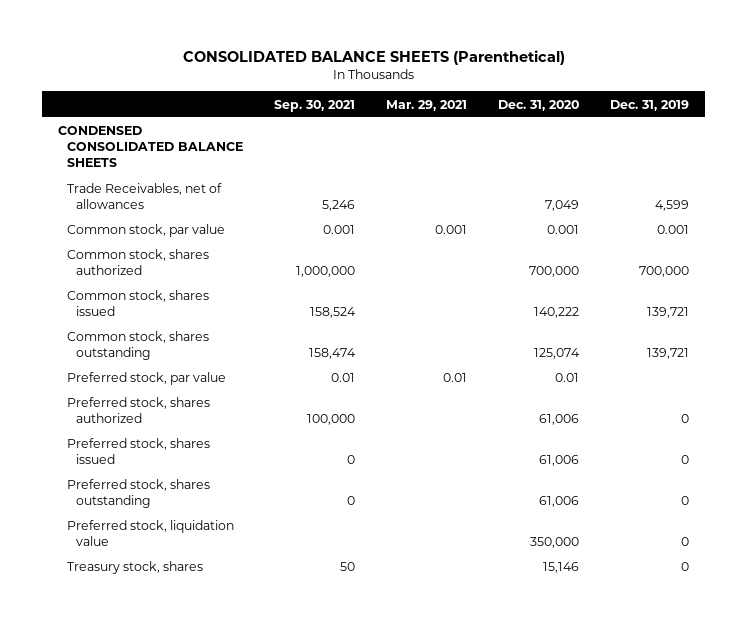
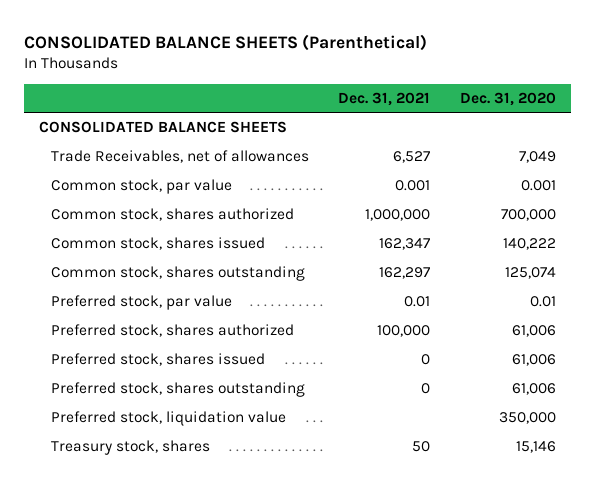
- | Sep. 30, 2021 | Mar. 29, 2021 | Dec. 31, 2020 | Dec. 31, 2019
+ | Dec. 31, 2021 | Dec. 31, 2020
- CONDENSED CONSOLIDATED BALANCE SHEETS
+ CONSOLIDATED BALANCE SHEETS

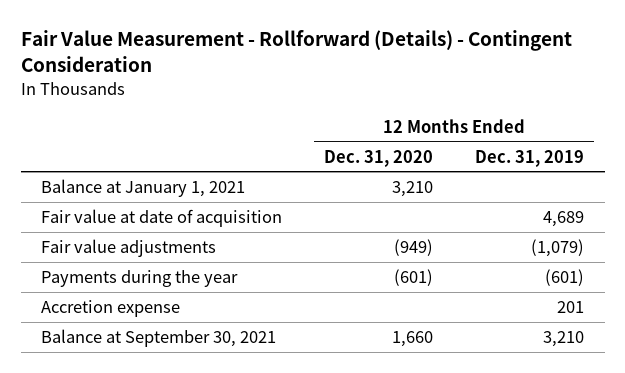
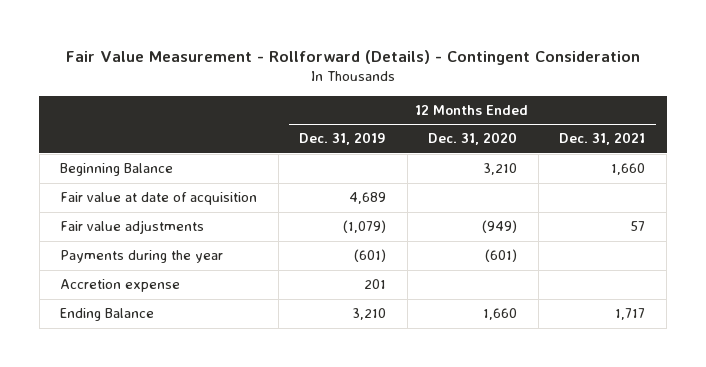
- | 12 Months Ended Dec. 31, 2020 | 12 Months Ended Dec. 31, 2019
+ | 12 Months Ended Dec. 31, 2019 | 12 Months Ended Dec. 31, 2020 | 12 Months Ended Dec. 31, 2021
- Balance at January 1, 2021 | 3,210 |
+ Beginning Balance | | 3,210 | 1,660
- Balance at September 30, 2021 | 1,660 | 3,210
+ Ending Balance | 3,210 | 1,660 | 1,717

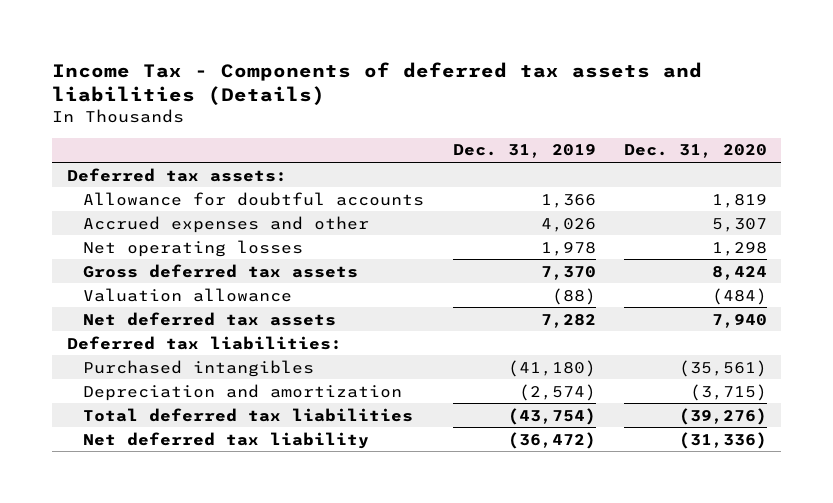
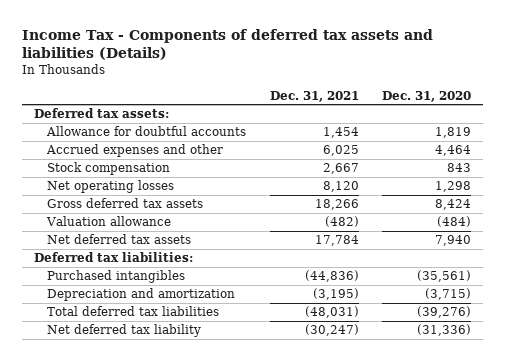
- | Dec. 31, 2019 | Dec. 31, 2020
+ | Dec. 31, 2021 | Dec. 31, 2020
- Accrued expenses and other | 4,026 | 5,307
+ Accrued expenses and other | 6,025 | 4,464
+ Stock compensation | 2,667 | 843

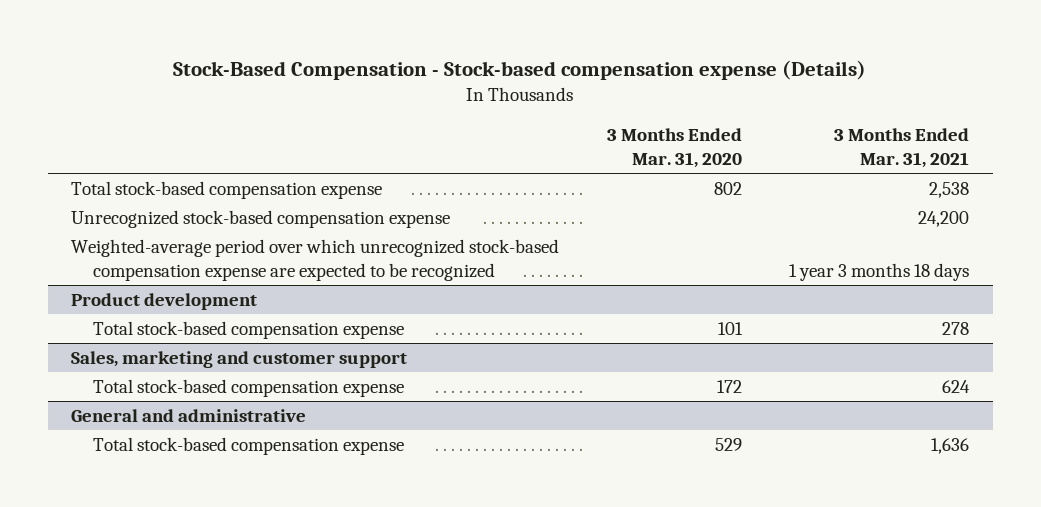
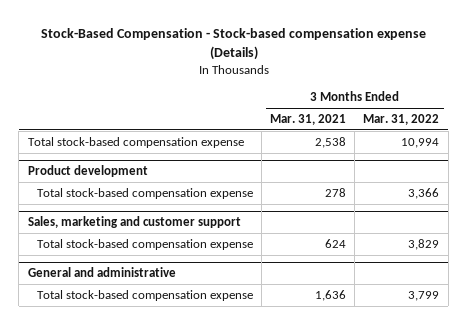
- | 3 Months Ended Mar. 31, 2020 | 3 Months Ended Mar. 31, 2021
+ | 3 Months Ended Mar. 31, 2021 | 3 Months Ended Mar. 31, 2022
- Unrecognized stock-based compensation expense | | 24,200
- Weighted-average period over which unrecognized stock-based compensation expense are expected to be recognized | | 1 year 3 months 18 days

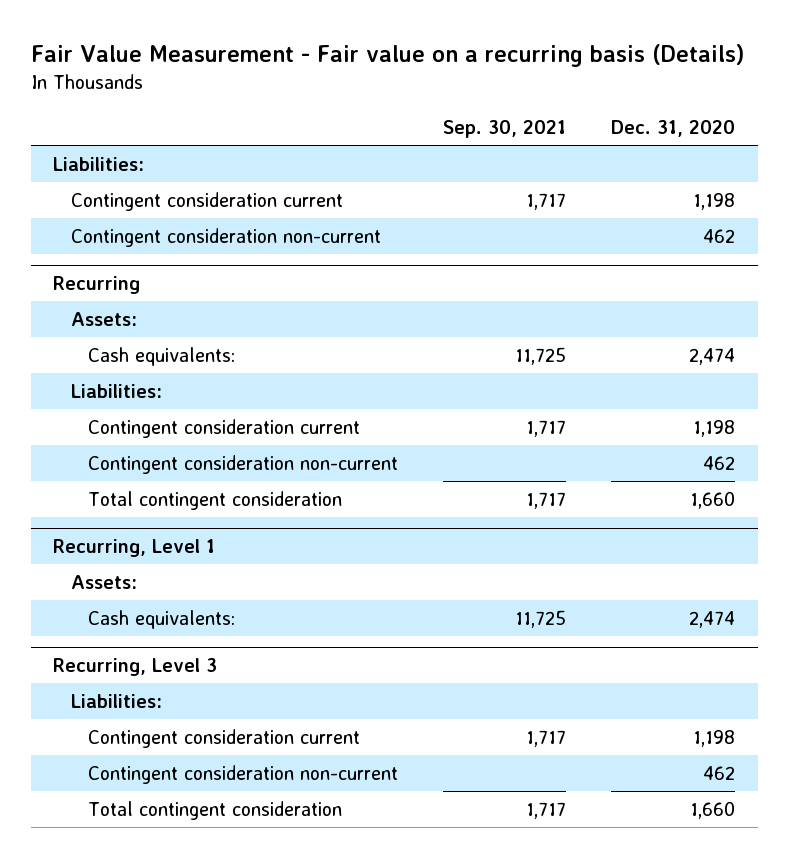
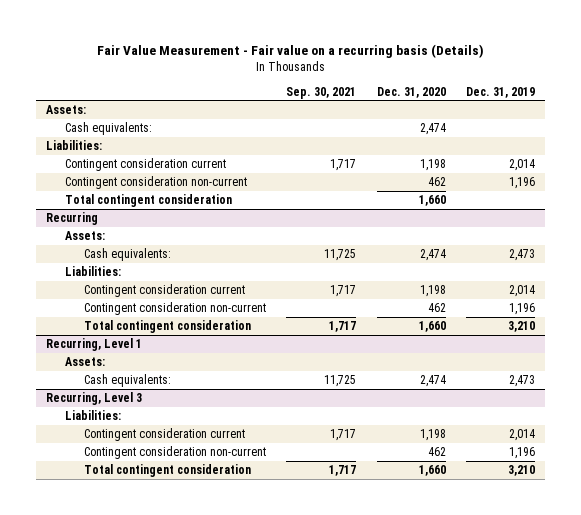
- | Sep. 30, 2021 | Dec. 31, 2020
+ | Sep. 30, 2021 | Dec. 31, 2020 | Dec. 31, 2019
+ Assets:
+ Cash equivalents: | | 2,474 |
+ Total contingent consideration | | 1,660 |

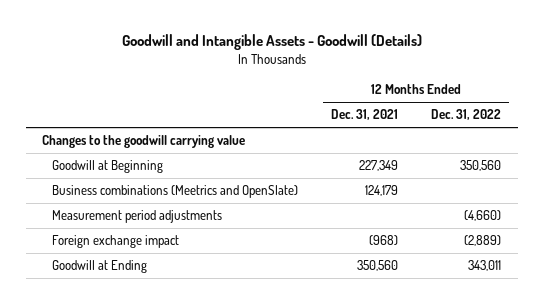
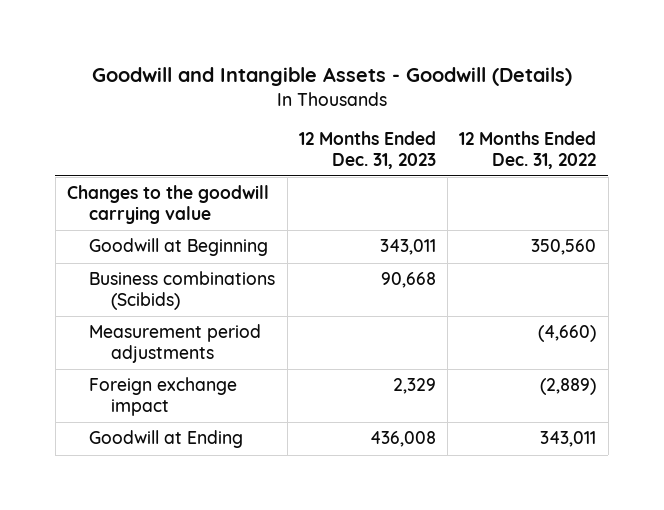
- | 12 Months Ended Dec. 31, 2021 | 12 Months Ended Dec. 31, 2022
+ | 12 Months Ended Dec. 31, 2023 | 12 Months Ended Dec. 31, 2022
- Business combinations (Meetrics and OpenSlate) | 124,179 |
+ Business combinations (Scibids) | 90,668 |

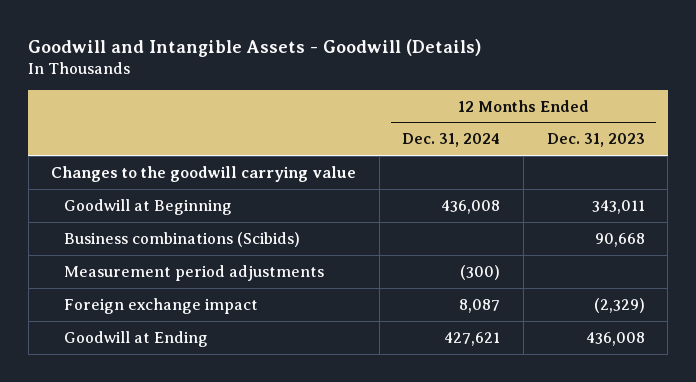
- | 12 Months Ended Dec. 31, 2023 | 12 Months Ended Dec. 31, 2022
+ | 12 Months Ended Dec. 31, 2024 | 12 Months Ended Dec. 31, 2023
- Foreign exchange impact | 2,329 | (2,889)
+ Foreign exchange impact | 8,087 | (2,329)

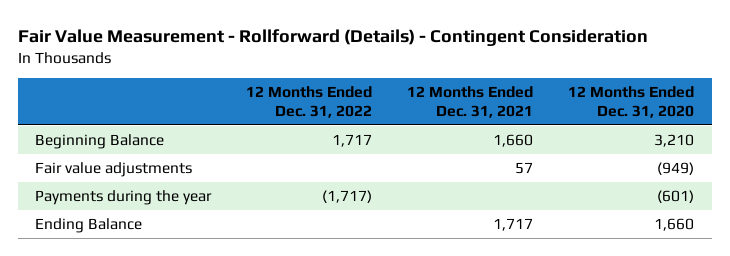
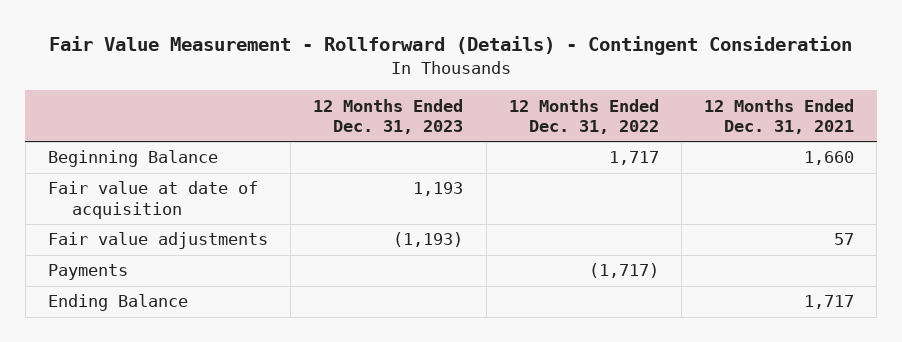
- | 12 Months Ended Dec. 31, 2022 | 12 Months Ended Dec. 31, 2021 | 12 Months Ended Dec. 31, 2020
+ | 12 Months Ended Dec. 31, 2023 | 12 Months Ended Dec. 31, 2022 | 12 Months Ended Dec. 31, 2021
+ Fair value at date of acquisition | 1,193 | |
- Payments during the year | (1,717) | | (601)
+ Payments | | (1,717) |

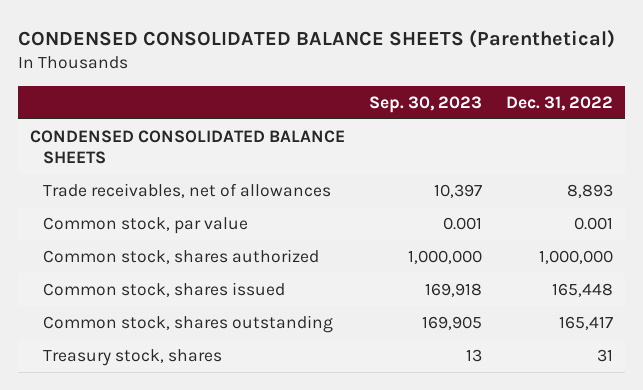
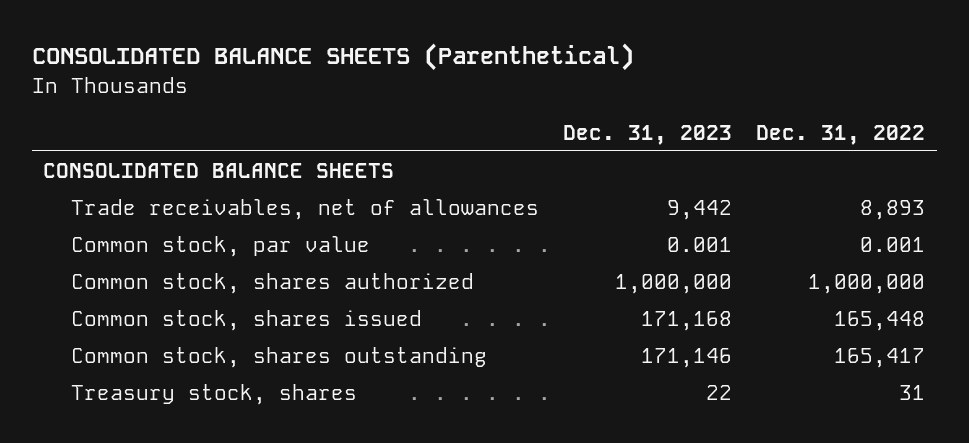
- CONDENSED CONSOLIDATED BALANCE SHEETS (Parenthetical)
+ CONSOLIDATED BALANCE SHEETS (Parenthetical)
- | Sep. 30, 2023 | Dec. 31, 2022
+ | Dec. 31, 2023 | Dec. 31, 2022
- CONDENSED CONSOLIDATED BALANCE SHEETS
+ CONSOLIDATED BALANCE SHEETS

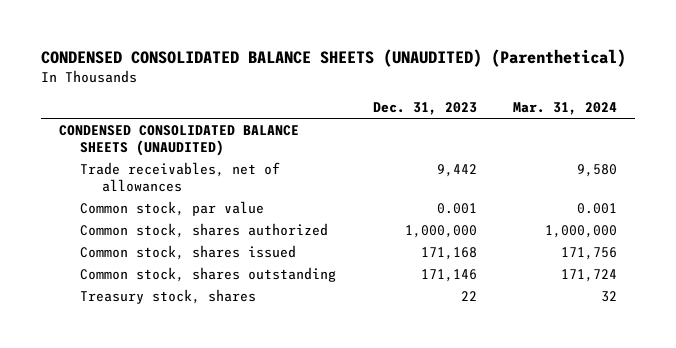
- CONSOLIDATED BALANCE SHEETS (Parenthetical)
+ CONDENSED CONSOLIDATED BALANCE SHEETS (UNAUDITED) (Parenthetical)
- | Dec. 31, 2023 | Dec. 31, 2022
+ | Dec. 31, 2023 | Mar. 31, 2024
- CONSOLIDATED BALANCE SHEETS
+ CONDENSED CONSOLIDATED BALANCE SHEETS (UNAUDITED)

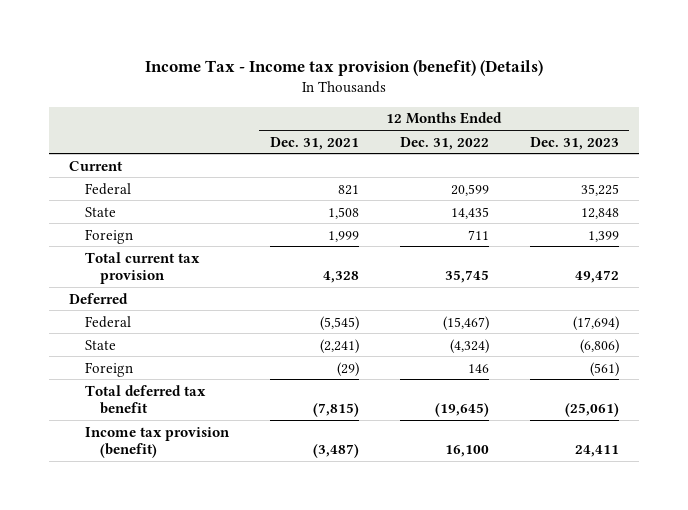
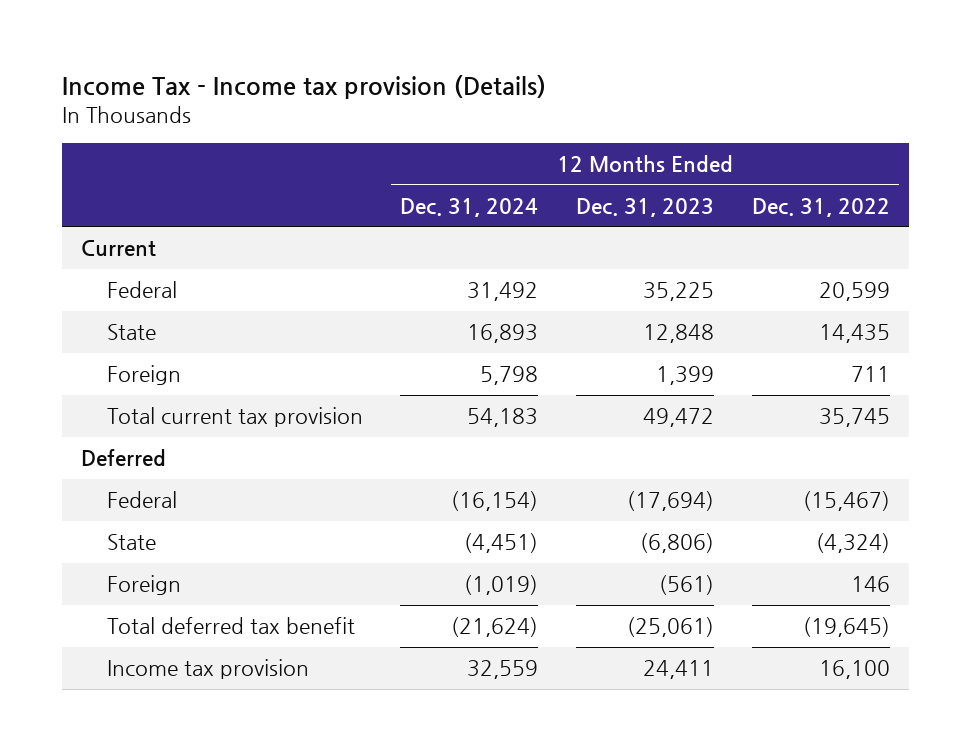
- Income Tax - Income tax provision (benefit) (Details)
+ Income Tax - Income tax provision (Details)
- | 12 Months Ended Dec. 31, 2021 | 12 Months Ended Dec. 31, 2022 | 12 Months Ended Dec. 31, 2023
+ | 12 Months Ended Dec. 31, 2024 | 12 Months Ended Dec. 31, 2023 | 12 Months Ended Dec. 31, 2022
- Income tax provision (benefit) | (3,487) | 16,100 | 24,411
+ Income tax provision | 32,559 | 24,411 | 16,100

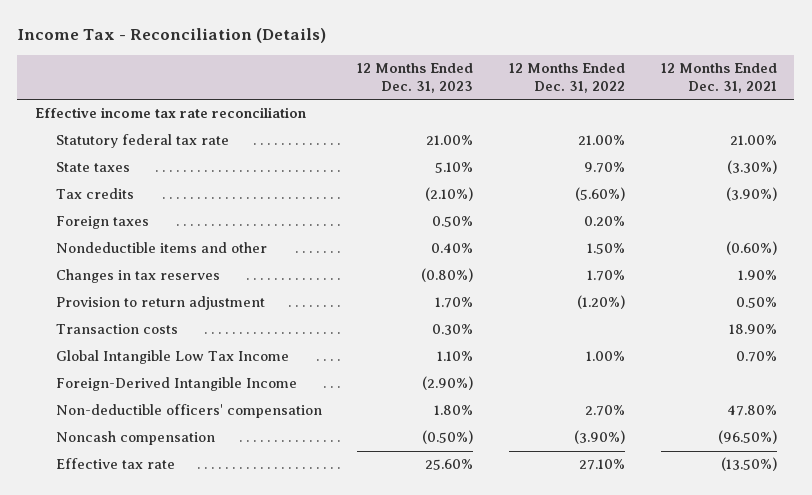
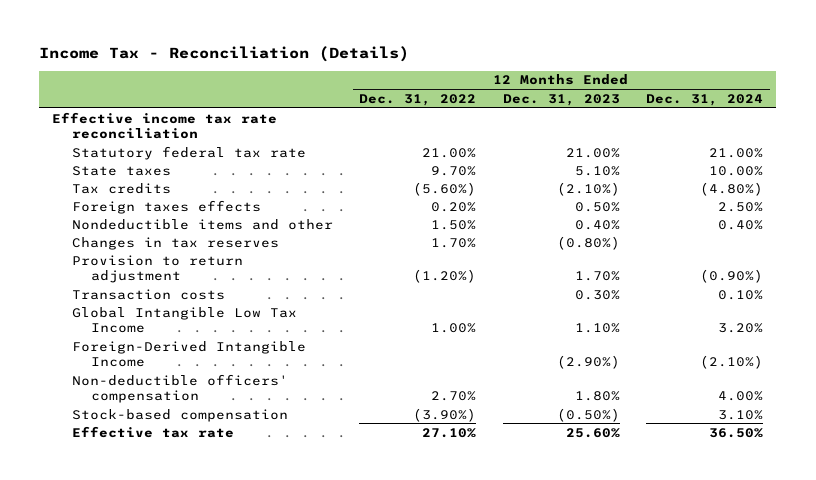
- | 12 Months Ended Dec. 31, 2023 | 12 Months Ended Dec. 31, 2022 | 12 Months Ended Dec. 31, 2021
+ | 12 Months Ended Dec. 31, 2022 | 12 Months Ended Dec. 31, 2023 | 12 Months Ended Dec. 31, 2024
- Foreign taxes | 0.50% | 0.20% |
+ Foreign taxes effects | 0.20% | 0.50% | 2.50%
- Noncash compensation | (0.50%) | (3.90%) | (96.50%)
+ Stock-based compensation | (3.90%) | (0.50%) | 3.10%

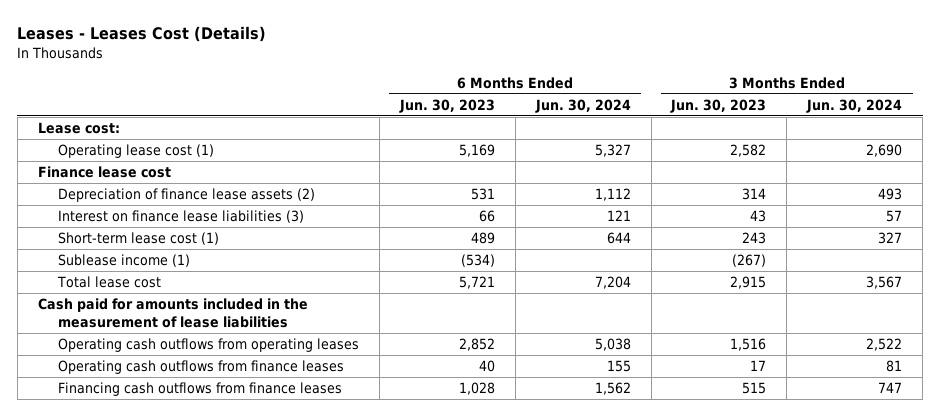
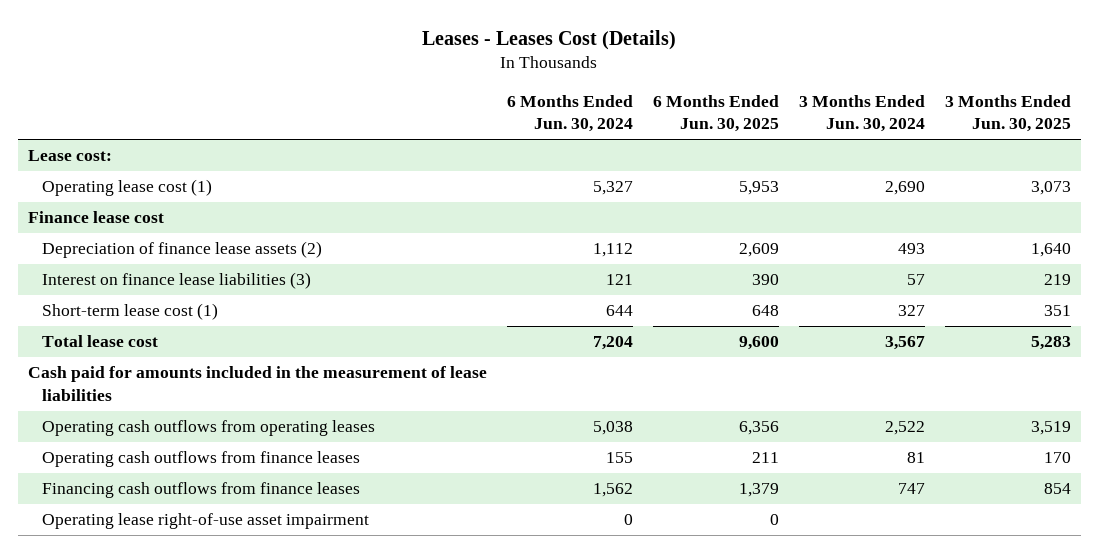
- | 6 Months Ended Jun. 30, 2023 | 6 Months Ended Jun. 30, 2024 | 3 Months Ended Jun. 30, 2023 | 3 Months Ended Jun. 30, 2024
+ | 6 Months Ended Jun. 30, 2024 | 6 Months Ended Jun. 30, 2025 | 3 Months Ended Jun. 30, 2024 | 3 Months Ended Jun. 30, 2025
- Sublease income (1) | (534) | | (267) |
+ Operating lease right-of-use asset impairment | 0 | 0 | |

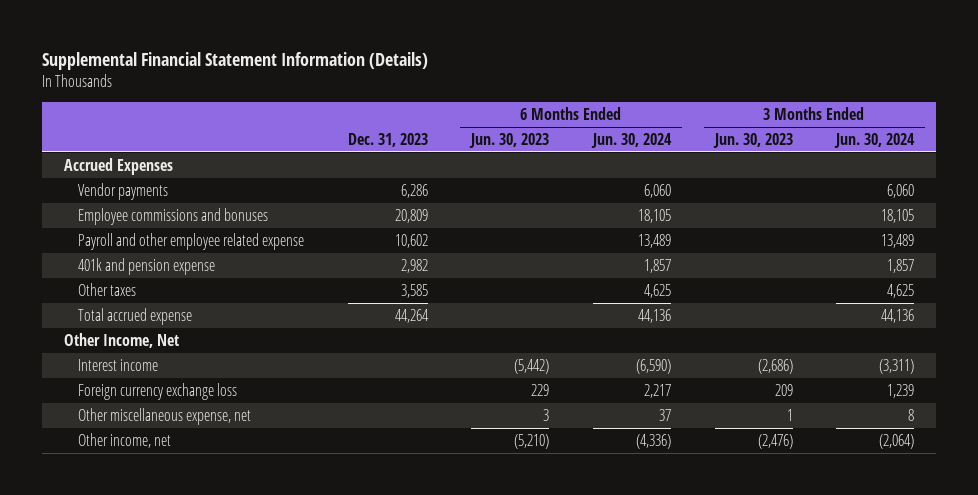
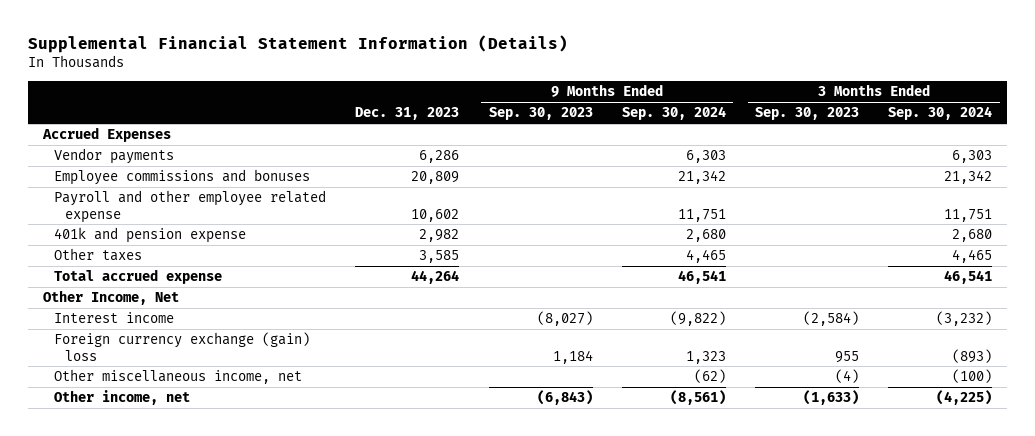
- | Dec. 31, 2023 | 6 Months Ended Jun. 30, 2023 | 6 Months Ended Jun. 30, 2024 | 3 Months Ended Jun. 30, 2023 | 3 Months Ended Jun. 30, 2024
+ | Dec. 31, 2023 | 9 Months Ended Sep. 30, 2023 | 9 Months Ended Sep. 30, 2024 | 3 Months Ended Sep. 30, 2023 | 3 Months Ended Sep. 30, 2024
- Foreign currency exchange loss | | 229 | 2,217 | 209 | 1,239
- Other miscellaneous expense, net | | 3 | 37 | 1 | 8
+ Foreign currency exchange (gain) loss | | 1,184 | 1,323 | 955 | (893)
+ Other miscellaneous income, net | | | (62) | (4) | (100)

